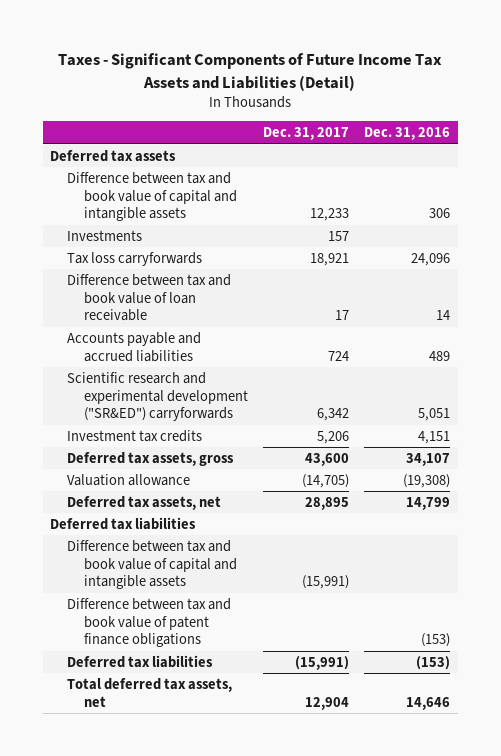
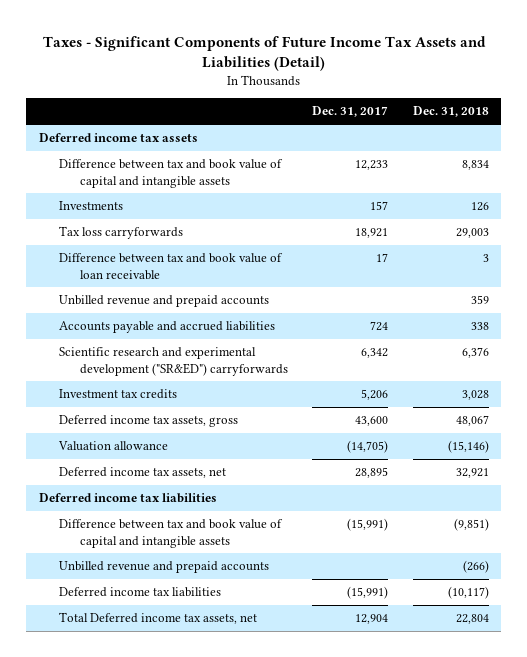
- | Dec. 31, 2017 | Dec. 31, 2016
+ | Dec. 31, 2017 | Dec. 31, 2018
- Deferred tax assets
+ Deferred income tax assets
+ Unbilled revenue and prepaid accounts | | 359
- Deferred tax assets, gross | 43,600 | 34,107
+ Deferred income tax assets, gross | 43,600 | 48,067
- Deferred tax assets, net | 28,895 | 14,799
- Deferred tax liabilities
+ Deferred income tax assets, net | 28,895 | 32,921
+ Deferred income tax liabilities
- Difference between tax and book value of patent finance obligations | | (153)
- Deferred tax liabilities | (15,991) | (153)
- Total deferred tax assets, net | 12,904 | 14,646
+ Unbilled revenue and prepaid accounts | | (266)
+ Deferred income tax liabilities | (15,991) | (10,117)
+ Total Deferred income tax assets, net | 12,904 | 22,804

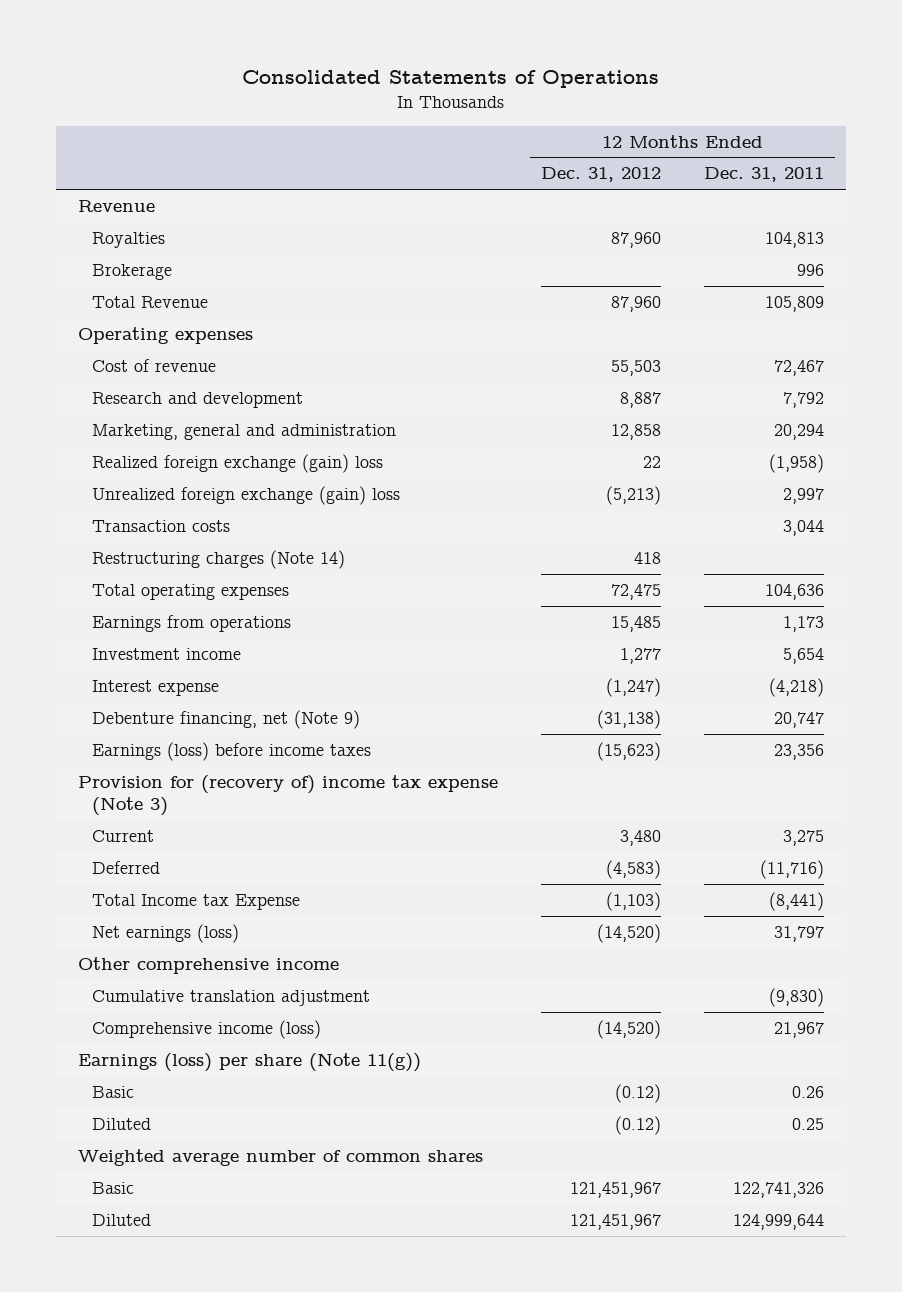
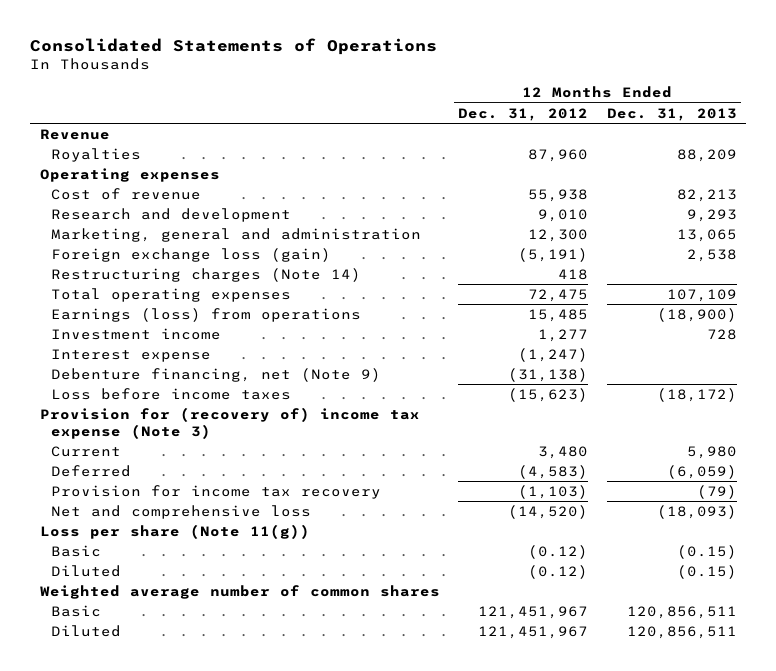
- | 12 Months Ended Dec. 31, 2012 | 12 Months Ended Dec. 31, 2011
+ | 12 Months Ended Dec. 31, 2012 | 12 Months Ended Dec. 31, 2013
- Brokerage | | 996
- Total Revenue | 87,960 | 105,809
- Cost of revenue | 55,503 | 72,467
- Research and development | 8,887 | 7,792
- Marketing, general and administration | 12,858 | 20,294
- Realized foreign exchange (gain) loss | 22 | (1,958)
- Unrealized foreign exchange (gain) loss | (5,213) | 2,997
- Transaction costs | | 3,044
+ Cost of revenue | 55,938 | 82,213
+ Research and development | 9,010 | 9,293
+ Marketing, general and administration | 12,300 | 13,065
+ Foreign exchange loss (gain) | (5,191) | 2,538
- Earnings from operations | 15,485 | 1,173
+ Earnings (loss) from operations | 15,485 | (18,900)
- Earnings (loss) before income taxes | (15,623) | 23,356
+ Loss before income taxes | (15,623) | (18,172)
- Total Income tax Expense | (1,103) | (8,441)
- Net earnings (loss) | (14,520) | 31,797
- Other comprehensive income
- Cumulative translation adjustment | | (9,830)
- Comprehensive income (loss) | (14,520) | 21,967
- Earnings (loss) per share (Note 11(g))
+ Provision for income tax recovery | (1,103) | (79)
+ Net and comprehensive loss | (14,520) | (18,093)
+ Loss per share (Note 11(g))

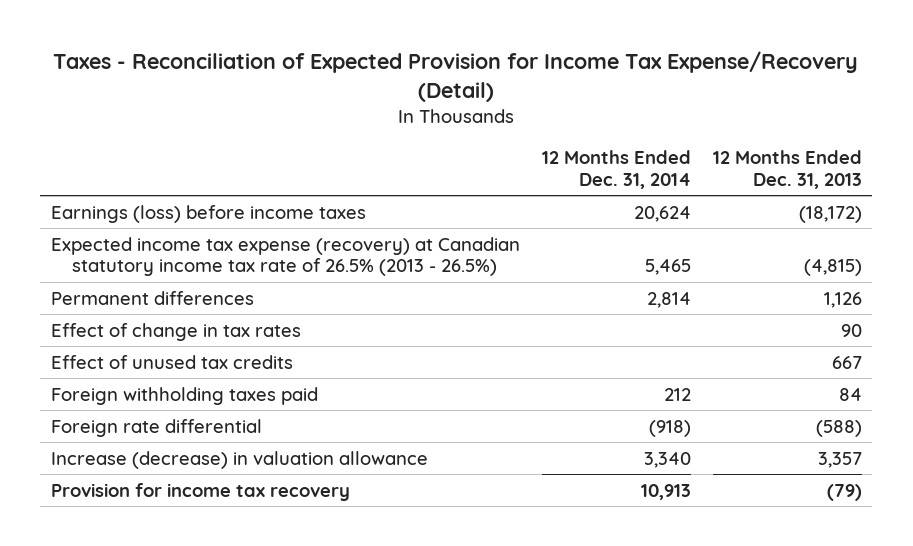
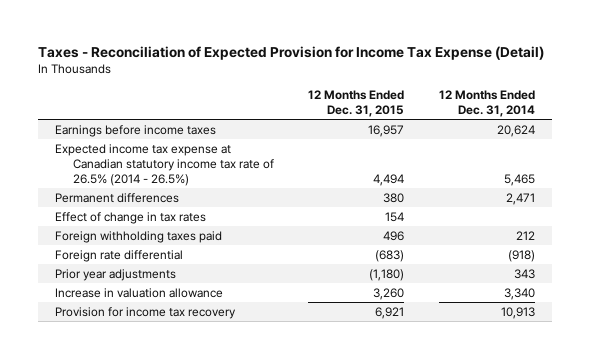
- Taxes - Reconciliation of Expected Provision for Income Tax Expense/Recovery (Detail)
+ Taxes - Reconciliation of Expected Provision for Income Tax Expense (Detail)
- | 12 Months Ended Dec. 31, 2014 | 12 Months Ended Dec. 31, 2013
+ | 12 Months Ended Dec. 31, 2015 | 12 Months Ended Dec. 31, 2014
- Earnings (loss) before income taxes | 20,624 | (18,172)
- Expected income tax expense (recovery) at Canadian statutory income tax rate of 26.5% (2013 - 26.5%) | 5,465 | (4,815)
- Permanent differences | 2,814 | 1,126
+ Earnings before income taxes | 16,957 | 20,624
+ Expected income tax expense at Canadian statutory income tax rate of 26.5% (2014 - 26.5%) | 4,494 | 5,465
+ Permanent differences | 380 | 2,471
- Effect of unused tax credits | | 667
- Increase (decrease) in valuation allowance | 3,340 | 3,357
+ Prior year adjustments | (1,180) | 343
+ Increase in valuation allowance | 3,260 | 3,340

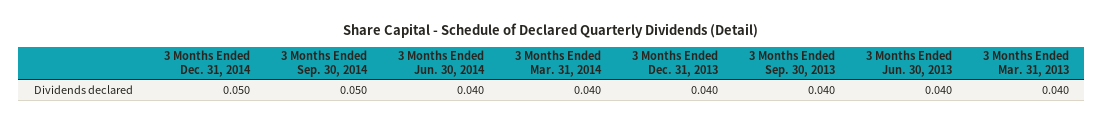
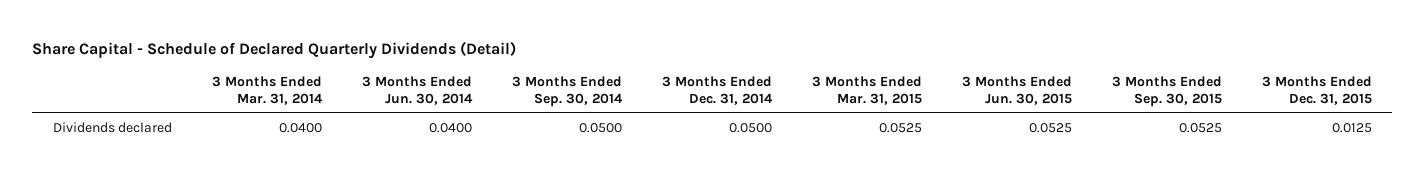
- | 3 Months Ended Dec. 31, 2014 | 3 Months Ended Sep. 30, 2014 | 3 Months Ended Jun. 30, 2014 | 3 Months Ended Mar. 31, 2014 | 3 Months Ended Dec. 31, 2013 | 3 Months Ended Sep. 30, 2013 | 3 Months Ended Jun. 30, 2013 | 3 Months Ended Mar. 31, 2013
+ | 3 Months Ended Mar. 31, 2014 | 3 Months Ended Jun. 30, 2014 | 3 Months Ended Sep. 30, 2014 | 3 Months Ended Dec. 31, 2014 | 3 Months Ended Mar. 31, 2015 | 3 Months Ended Jun. 30, 2015 | 3 Months Ended Sep. 30, 2015 | 3 Months Ended Dec. 31, 2015
- Dividends declared | 0.050 | 0.050 | 0.040 | 0.040 | 0.040 | 0.040 | 0.040 | 0.040
+ Dividends declared | 0.0400 | 0.0400 | 0.0500 | 0.0500 | 0.0525 | 0.0525 | 0.0525 | 0.0125

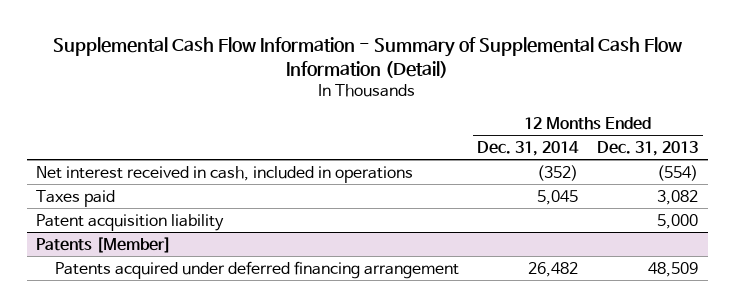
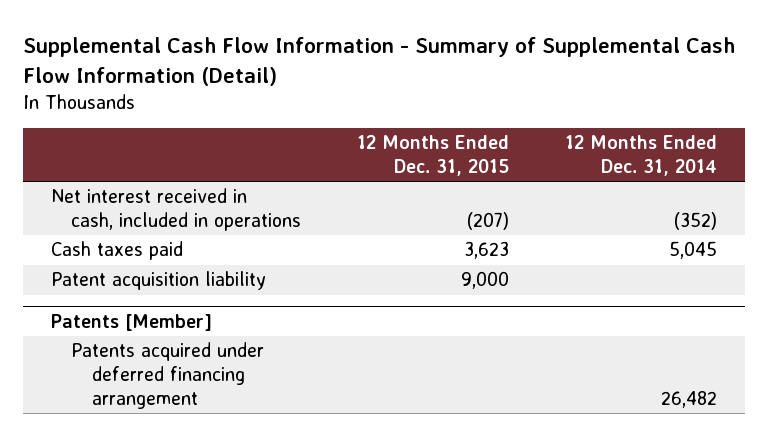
- | 12 Months Ended Dec. 31, 2014 | 12 Months Ended Dec. 31, 2013
+ | 12 Months Ended Dec. 31, 2015 | 12 Months Ended Dec. 31, 2014
- Taxes paid | 5,045 | 3,082
+ Cash taxes paid | 3,623 | 5,045

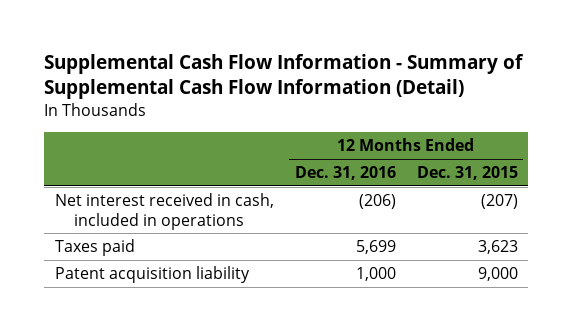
- | 12 Months Ended Dec. 31, 2015 | 12 Months Ended Dec. 31, 2014
+ | 12 Months Ended Dec. 31, 2016 | 12 Months Ended Dec. 31, 2015
- Cash taxes paid | 3,623 | 5,045
+ Taxes paid | 5,699 | 3,623
- Patents [Member]
- Patents acquired under deferred financing arrangement | | 26,482

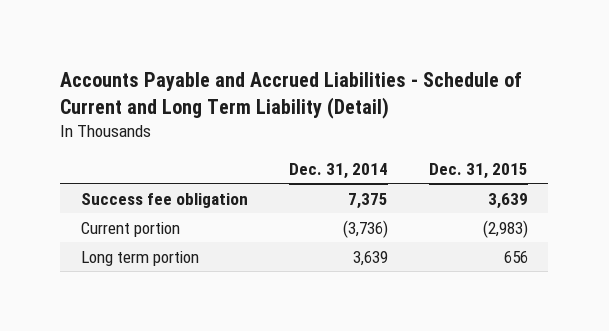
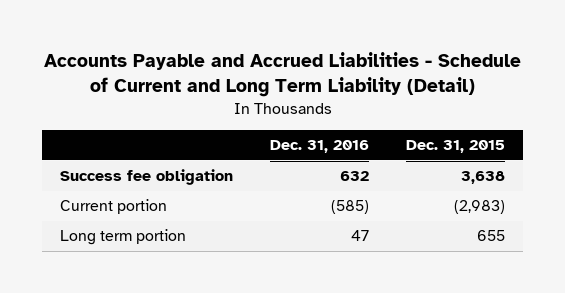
- | Dec. 31, 2014 | Dec. 31, 2015
+ | Dec. 31, 2016 | Dec. 31, 2015
- Success fee obligation | 7,375 | 3,639
+ Success fee obligation | 632 | 3,638
- Long term portion | 3,639 | 656
+ Long term portion | 47 | 655

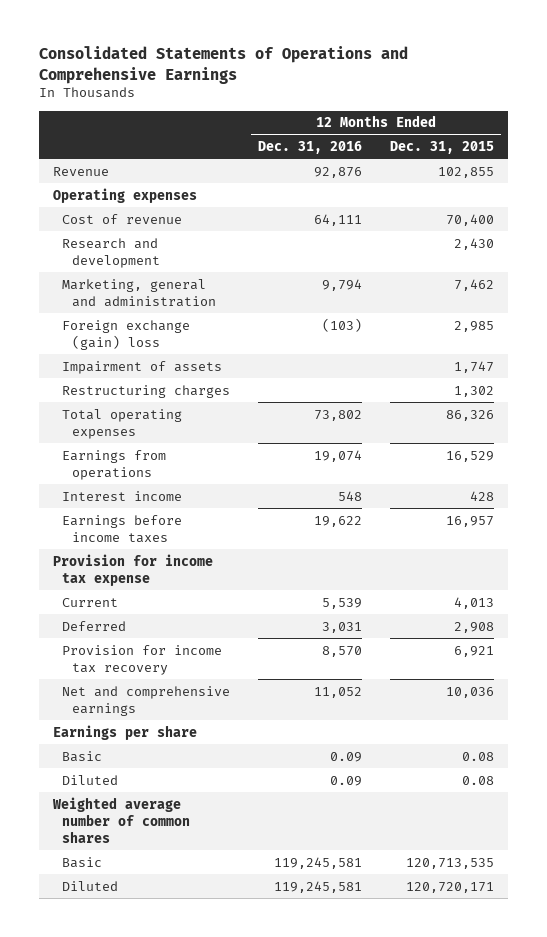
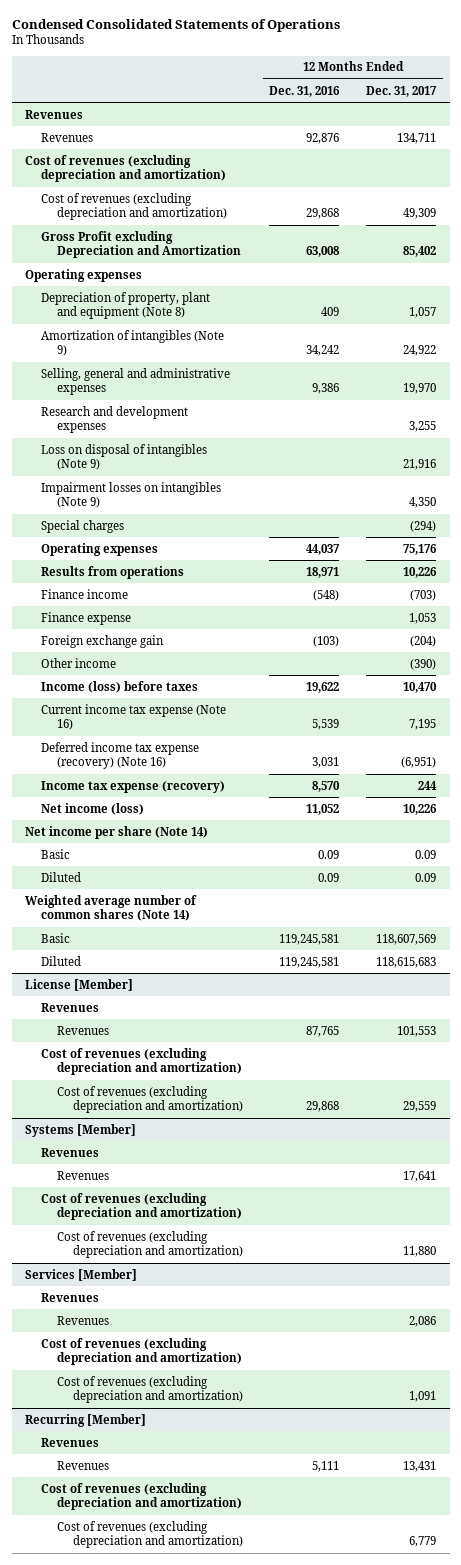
- Consolidated Statements of Operations and Comprehensive Earnings
+ Condensed Consolidated Statements of Operations
- | 12 Months Ended Dec. 31, 2016 | 12 Months Ended Dec. 31, 2015
+ | 12 Months Ended Dec. 31, 2016 | 12 Months Ended Dec. 31, 2017
- Revenue | 92,876 | 102,855
+ Revenues
+ Revenues | 92,876 | 134,711
+ Cost of revenues (excluding depreciation and amortization)
+ Cost of revenues (excluding depreciation and amortization) | 29,868 | 49,309
+ Gross Profit excluding Depreciation and Amortization | 63,008 | 85,402
- Cost of revenue | 64,111 | 70,400
- Research and development | | 2,430
- Marketing, general and administration | 9,794 | 7,462
- Foreign exchange (gain) loss | (103) | 2,985
- Impairment of assets | | 1,747
- Restructuring charges | | 1,302
- Total operating expenses | 73,802 | 86,326
- Earnings from operations | 19,074 | 16,529
- Interest income | 548 | 428
- Earnings before income taxes | 19,622 | 16,957
- Provision for income tax expense
- Current | 5,539 | 4,013
- Deferred | 3,031 | 2,908
- Provision for income tax recovery | 8,570 | 6,921
- Net and comprehensive earnings | 11,052 | 10,036
- Earnings per share
+ Depreciation of property, plant and equipment (Note 8) | 409 | 1,057
+ Amortization of intangibles (Note 9) | 34,242 | 24,922
+ Selling, general and administrative expenses | 9,386 | 19,970
+ Research and development expenses | | 3,255
+ Loss on disposal of intangibles (Note 9) | | 21,916
+ Impairment losses on intangibles (Note 9) | | 4,350
+ Special charges | | (294)
+ Operating expenses | 44,037 | 75,176
+ Results from operations | 18,971 | 10,226
+ Finance income | (548) | (703)
+ Finance expense | | 1,053
+ Foreign exchange gain | (103) | (204)
+ Other income | | (390)
+ Income (loss) before taxes | 19,622 | 10,470
+ Current income tax expense (Note 16) | 5,539 | 7,195
+ Deferred income tax expense (recovery) (Note 16) | 3,031 | (6,951)
+ Income tax expense (recovery) | 8,570 | 244
+ Net income (loss) | 11,052 | 10,226
+ Net income per share (Note 14)
- Weighted average number of common shares
+ Weighted average number of common shares (Note 14)
+ License [Member]
+ Revenues
+ Revenues | 87,765 | 101,553
+ Cost of revenues (excluding depreciation and amortization)
+ Cost of revenues (excluding depreciation and amortization) | 29,868 | 29,559
+ Systems [Member]
+ Revenues
+ Revenues | | 17,641
+ Cost of revenues (excluding depreciation and amortization)
+ Cost of revenues (excluding depreciation and amortization) | | 11,880
+ Services [Member]
+ Revenues
+ Revenues | | 2,086
+ Cost of revenues (excluding depreciation and amortization)
+ Cost of revenues (excluding depreciation and amortization) | | 1,091
+ Recurring [Member]
+ Revenues
+ Revenues | 5,111 | 13,431
+ Cost of revenues (excluding depreciation and amortization)
+ Cost of revenues (excluding depreciation and amortization) | | 6,779

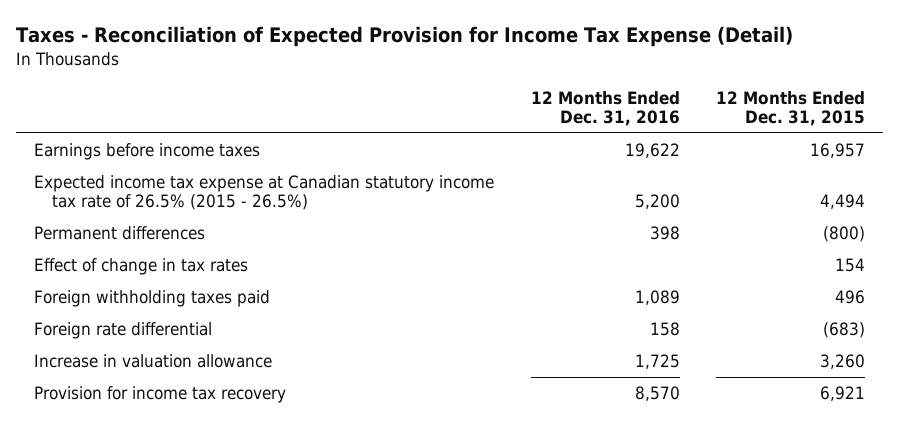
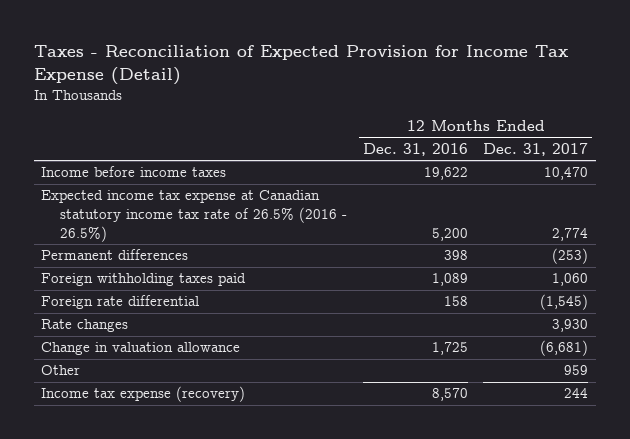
- | 12 Months Ended Dec. 31, 2016 | 12 Months Ended Dec. 31, 2015
+ | 12 Months Ended Dec. 31, 2016 | 12 Months Ended Dec. 31, 2017
- Earnings before income taxes | 19,622 | 16,957
- Expected income tax expense at Canadian statutory income tax rate of 26.5% (2015 - 26.5%) | 5,200 | 4,494
+ Income before income taxes | 19,622 | 10,470
+ Expected income tax expense at Canadian statutory income tax rate of 26.5% (2016 - 26.5%) | 5,200 | 2,774
- Effect of change in tax rates | | 154
- Increase in valuation allowance | 1,725 | 3,260
- Provision for income tax recovery | 8,570 | 6,921
+ Rate changes | | 3,930
+ Change in valuation allowance | 1,725 | (6,681)
+ Other | | 959
+ Income tax expense (recovery) | 8,570 | 244

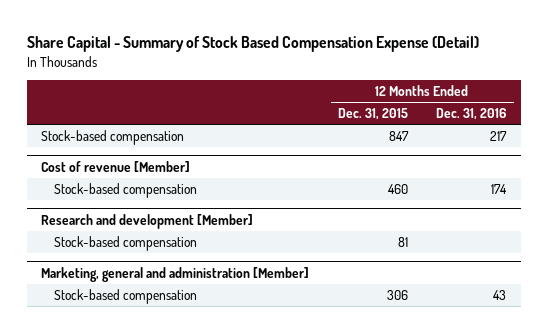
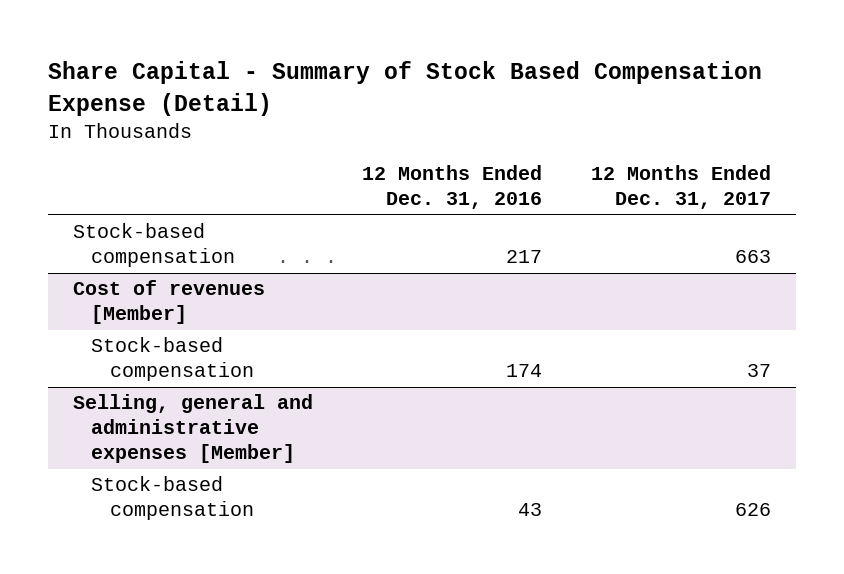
- | 12 Months Ended Dec. 31, 2015 | 12 Months Ended Dec. 31, 2016
+ | 12 Months Ended Dec. 31, 2016 | 12 Months Ended Dec. 31, 2017
- Cost of revenue [Member]
+ Cost of revenues [Member]
- Research and development [Member]
- Stock-based compensation | 81 |
- Marketing, general and administration [Member]
+ Selling, general and administrative expenses [Member]

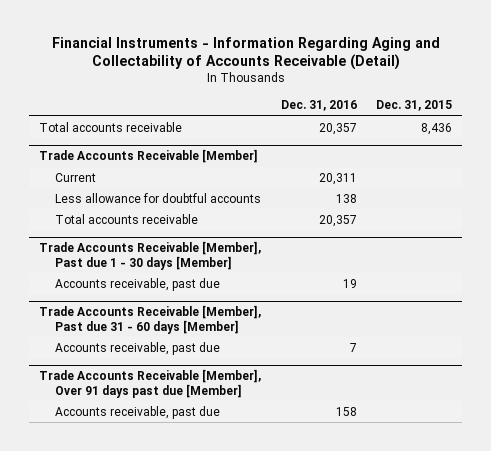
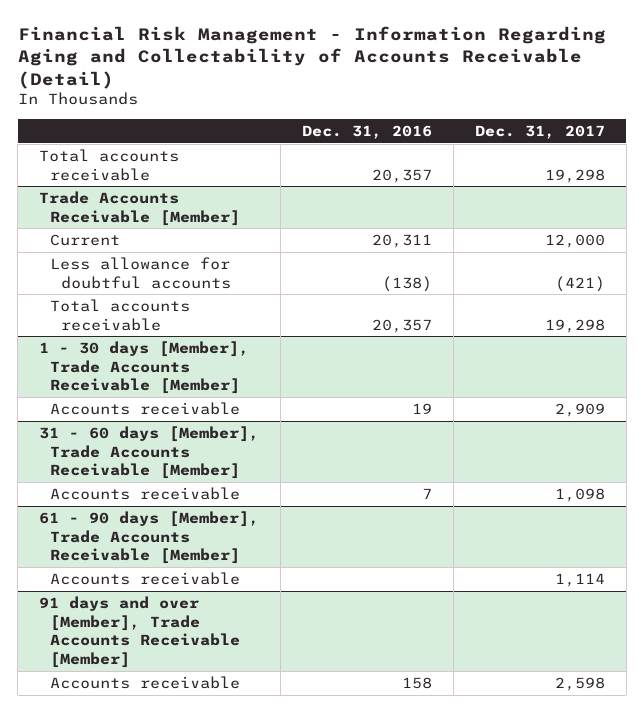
- Financial Instruments - Information Regarding Aging and Collectability of Accounts Receivable (Detail)
+ Financial Risk Management - Information Regarding Aging and Collectability of Accounts Receivable (Detail)
- | Dec. 31, 2016 | Dec. 31, 2015
+ | Dec. 31, 2016 | Dec. 31, 2017
@ Trade Accounts Receivable [Member]
- Less allowance for doubtful accounts | 138 |
+ Less allowance for doubtful accounts | (138) | (421)
- Trade Accounts Receivable [Member], Past due 1 - 30 days [Member]
- Accounts receivable, past due | 19 |
- Trade Accounts Receivable [Member], Past due 31 - 60 days [Member]
- Accounts receivable, past due | 7 |
- Trade Accounts Receivable [Member], Over 91 days past due [Member]
- Accounts receivable, past due | 158 |
+ 1 - 30 days [Member], Trade Accounts Receivable [Member]
+ Accounts receivable | 19 | 2,909
+ 31 - 60 days [Member], Trade Accounts Receivable [Member]
+ Accounts receivable | 7 | 1,098
+ 61 - 90 days [Member], Trade Accounts Receivable [Member]
+ Accounts receivable | | 1,114
+ 91 days and over [Member], Trade Accounts Receivable [Member]
+ Accounts receivable | 158 | 2,598

